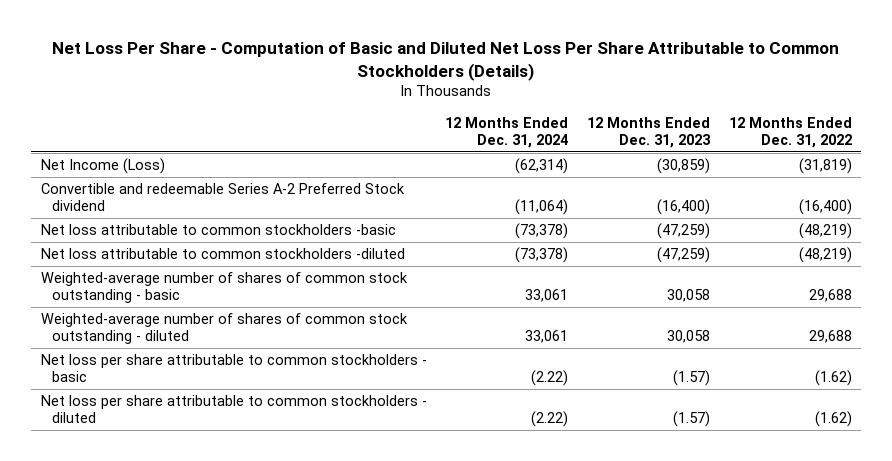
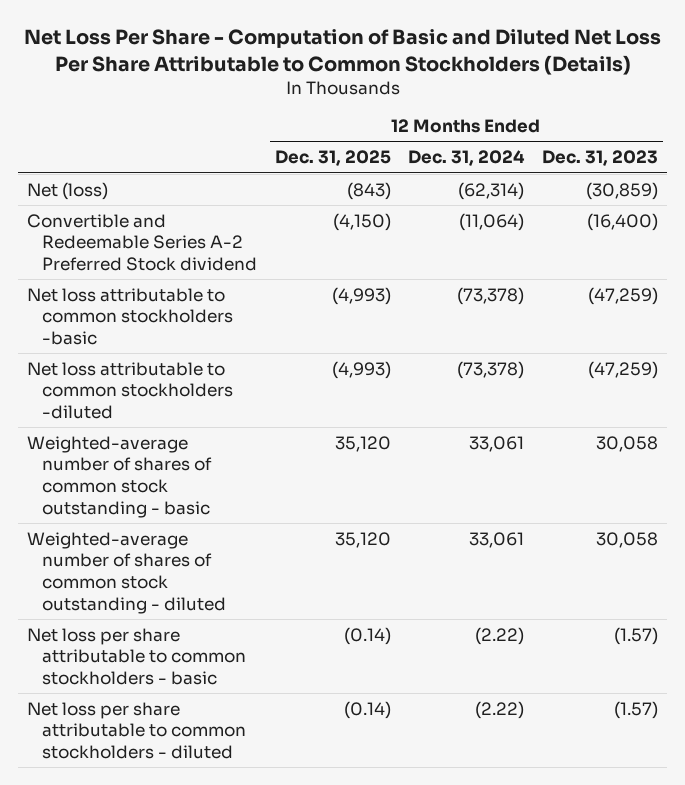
- | 12 Months Ended Dec. 31, 2024 | 12 Months Ended Dec. 31, 2023 | 12 Months Ended Dec. 31, 2022
+ | 12 Months Ended Dec. 31, 2025 | 12 Months Ended Dec. 31, 2024 | 12 Months Ended Dec. 31, 2023
- Net Income (Loss) | (62,314) | (30,859) | (31,819)
- Convertible and redeemable Series A-2 Preferred Stock dividend | (11,064) | (16,400) | (16,400)
+ Net (loss) | (843) | (62,314) | (30,859)
+ Convertible and Redeemable Series A-2 Preferred Stock dividend | (4,150) | (11,064) | (16,400)

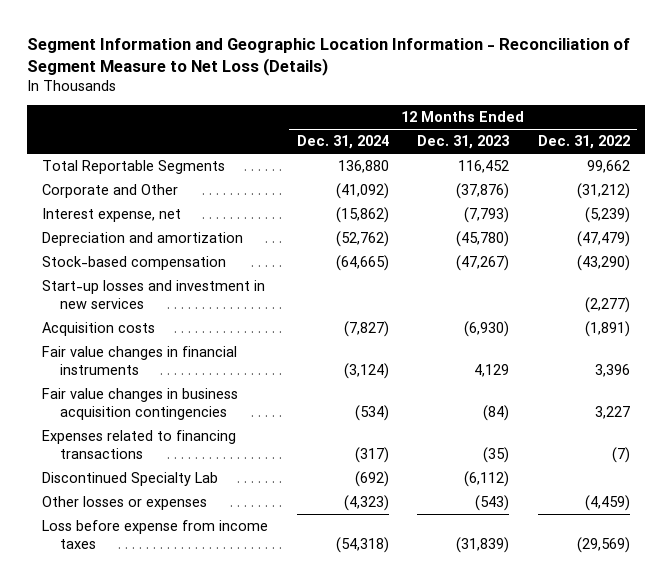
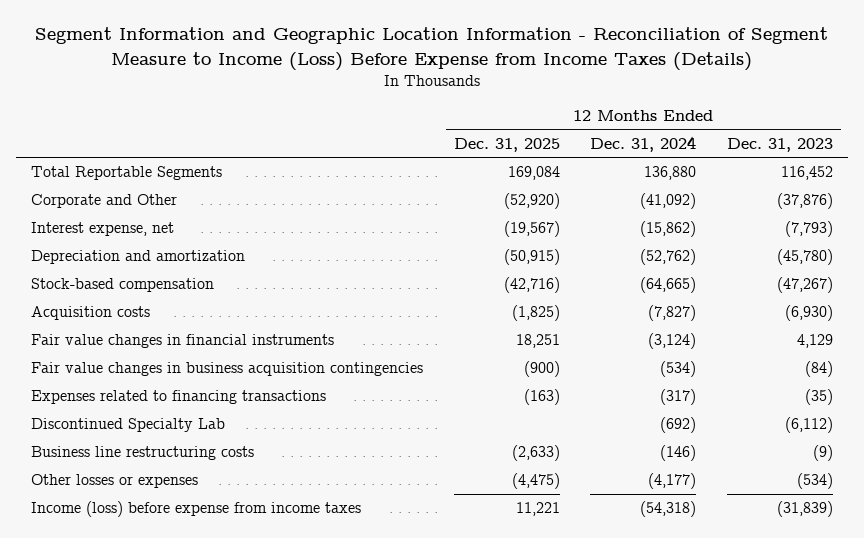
- Segment Information and Geographic Location Information - Reconciliation of Segment Measure to Net Loss (Details)
+ Segment Information and Geographic Location Information - Reconciliation of Segment Measure to Income (Loss) Before Expense from Income Taxes (Details)
- | 12 Months Ended Dec. 31, 2024 | 12 Months Ended Dec. 31, 2023 | 12 Months Ended Dec. 31, 2022
+ | 12 Months Ended Dec. 31, 2025 | 12 Months Ended Dec. 31, 2024 | 12 Months Ended Dec. 31, 2023
- Start-up losses and investment in new services | | | (2,277)
- Other losses or expenses | (4,323) | (543) | (4,459)
- Loss before expense from income taxes | (54,318) | (31,839) | (29,569)
+ Business line restructuring costs | (2,633) | (146) | (9)
+ Other losses or expenses | (4,475) | (4,177) | (534)
+ Income (loss) before expense from income taxes | 11,221 | (54,318) | (31,839)

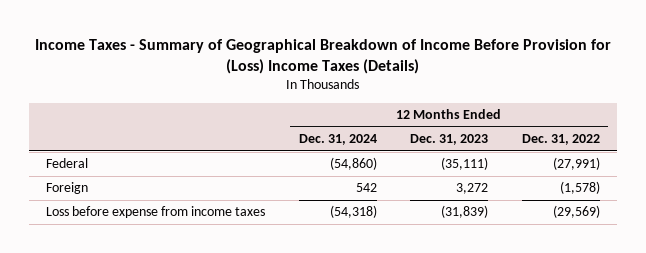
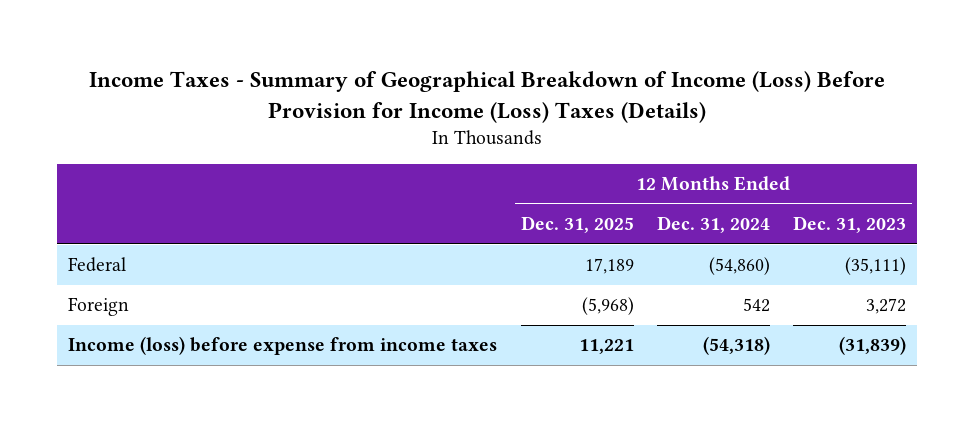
- Income Taxes - Summary of Geographical Breakdown of Income Before Provision for (Loss) Income Taxes (Details)
+ Income Taxes - Summary of Geographical Breakdown of Income (Loss) Before Provision for Income (Loss) Taxes (Details)
- | 12 Months Ended Dec. 31, 2024 | 12 Months Ended Dec. 31, 2023 | 12 Months Ended Dec. 31, 2022
+ | 12 Months Ended Dec. 31, 2025 | 12 Months Ended Dec. 31, 2024 | 12 Months Ended Dec. 31, 2023
- Loss before expense from income taxes | (54,318) | (31,839) | (29,569)
+ Income (loss) before expense from income taxes | 11,221 | (54,318) | (31,839)

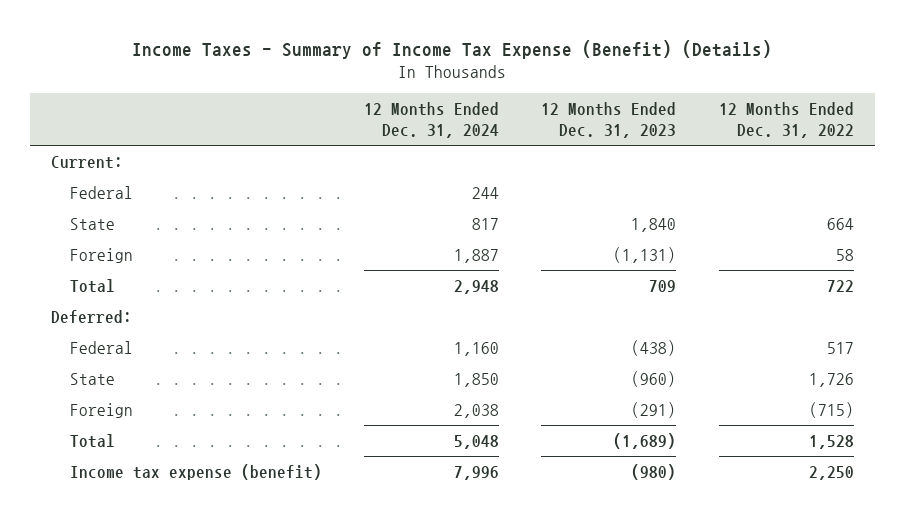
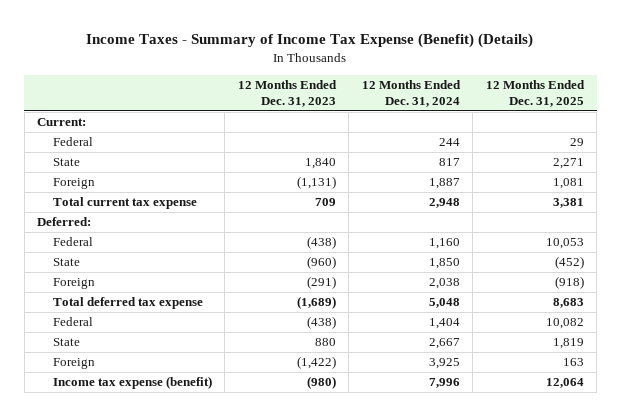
- | 12 Months Ended Dec. 31, 2024 | 12 Months Ended Dec. 31, 2023 | 12 Months Ended Dec. 31, 2022
+ | 12 Months Ended Dec. 31, 2023 | 12 Months Ended Dec. 31, 2024 | 12 Months Ended Dec. 31, 2025
- Total | 2,948 | 709 | 722
+ Total current tax expense | 709 | 2,948 | 3,381
- Total | 5,048 | (1,689) | 1,528
+ Total deferred tax expense | (1,689) | 5,048 | 8,683
+ Federal | (438) | 1,404 | 10,082
+ State | 880 | 2,667 | 1,819
+ Foreign | (1,422) | 3,925 | 163

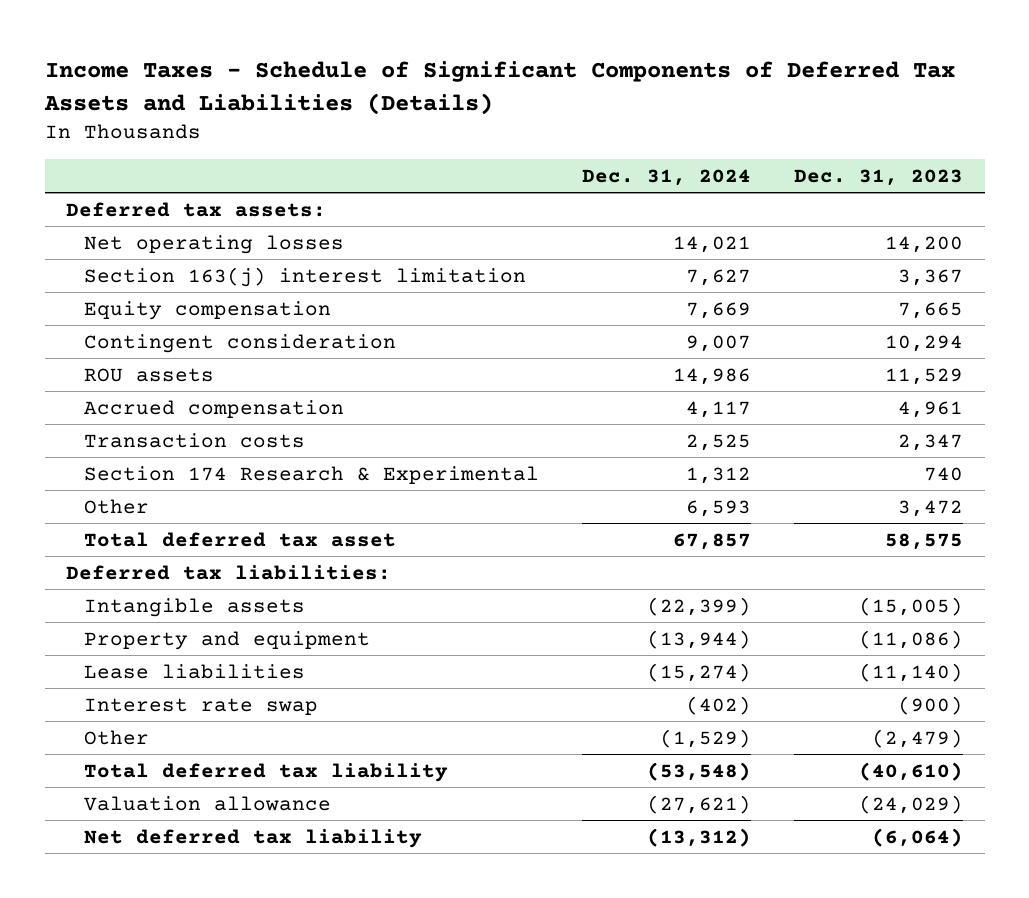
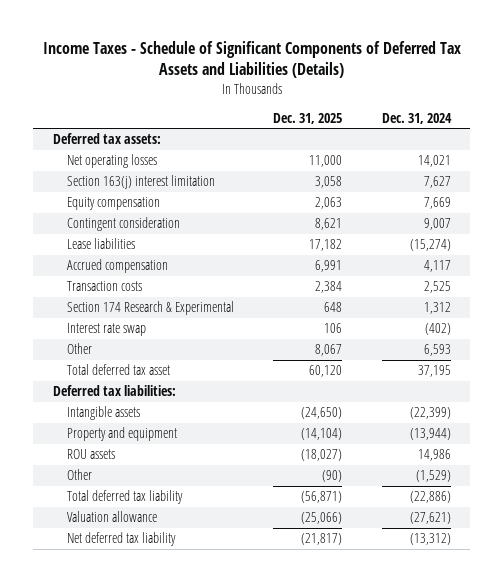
- | Dec. 31, 2024 | Dec. 31, 2023
+ | Dec. 31, 2025 | Dec. 31, 2024
moved up: Lease liabilities | 17,182 | (15,274)
moved up: Interest rate swap | 106 | (402)
- Total deferred tax asset | 67,857 | 58,575
+ Total deferred tax asset | 60,120 | 37,195
moved down: ROU assets | (18,027) | 14,986
- Total deferred tax liability | (53,548) | (40,610)
+ Total deferred tax liability | (56,871) | (22,886)

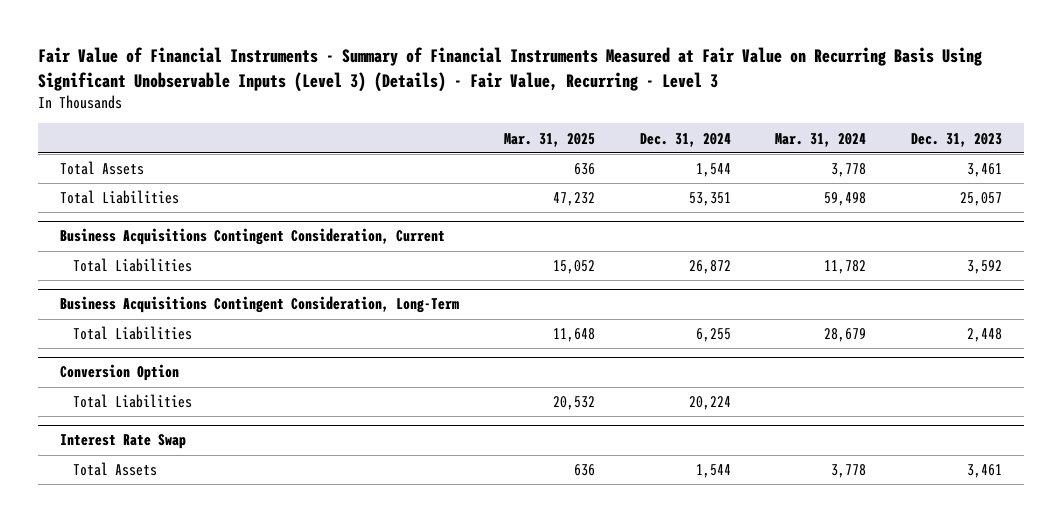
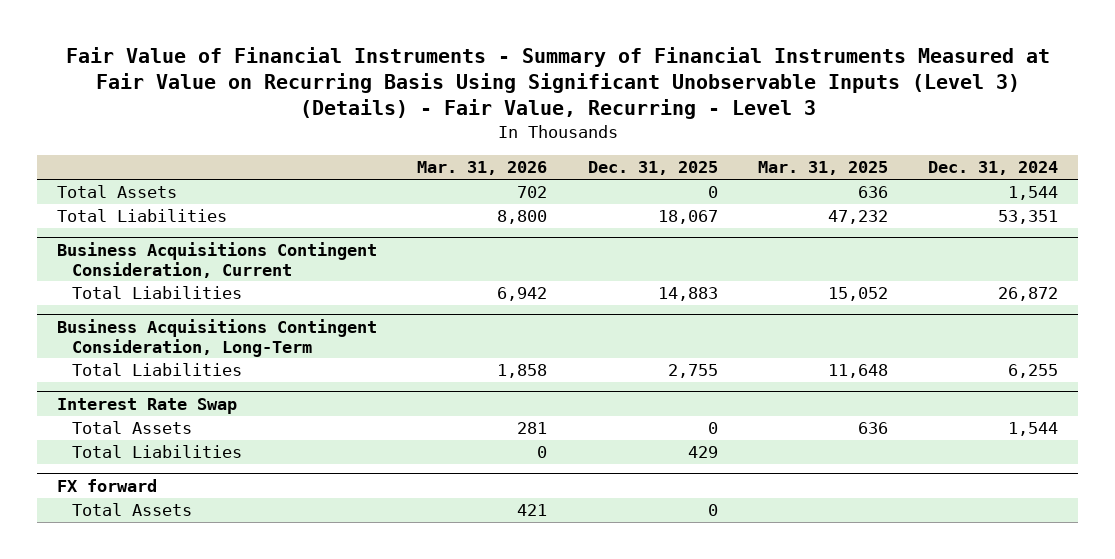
- | Mar. 31, 2025 | Dec. 31, 2024 | Mar. 31, 2024 | Dec. 31, 2023
+ | Mar. 31, 2026 | Dec. 31, 2025 | Mar. 31, 2025 | Dec. 31, 2024
- Conversion Option
- Total Liabilities | 20,532 | 20,224 | |
@ Interest Rate Swap
+ Total Liabilities | 0 | 429 | |
+ FX forward
+ Total Assets | 421 | 0 | |

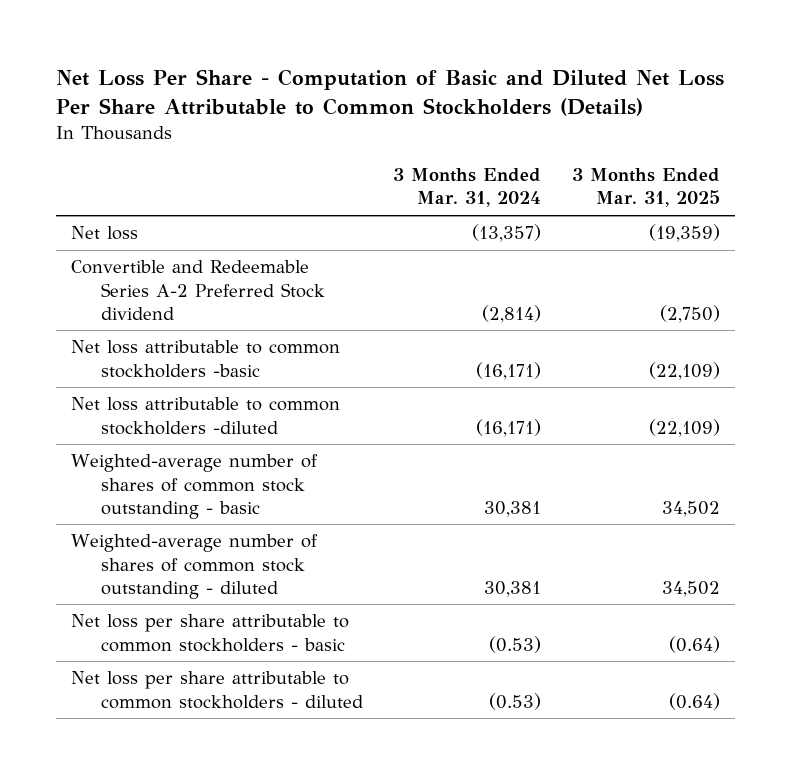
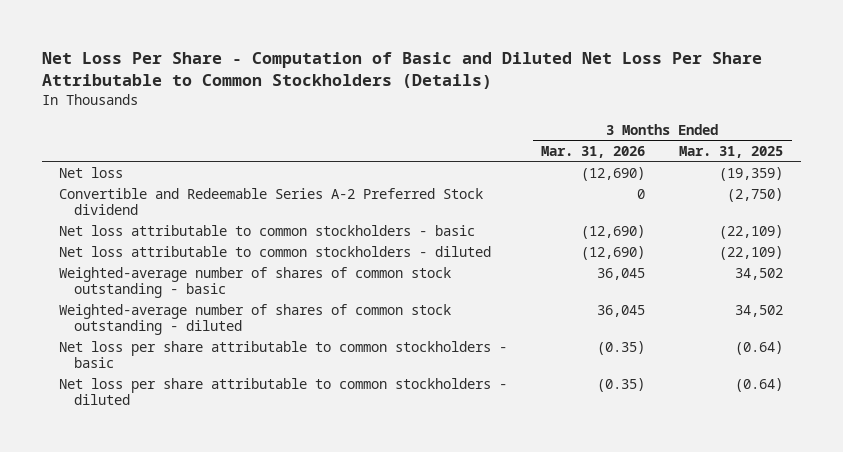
- | 3 Months Ended Mar. 31, 2024 | 3 Months Ended Mar. 31, 2025
+ | 3 Months Ended Mar. 31, 2026 | 3 Months Ended Mar. 31, 2025
- Net loss attributable to common stockholders -basic | (16,171) | (22,109)
- Net loss attributable to common stockholders -diluted | (16,171) | (22,109)
+ Net loss attributable to common stockholders - basic | (12,690) | (22,109)
+ Net loss attributable to common stockholders - diluted | (12,690) | (22,109)

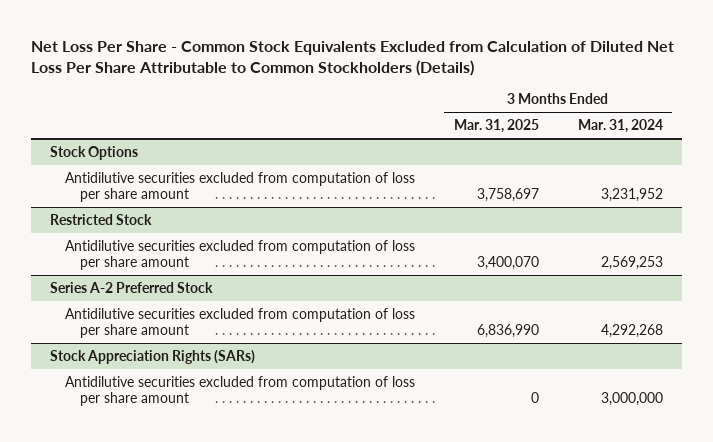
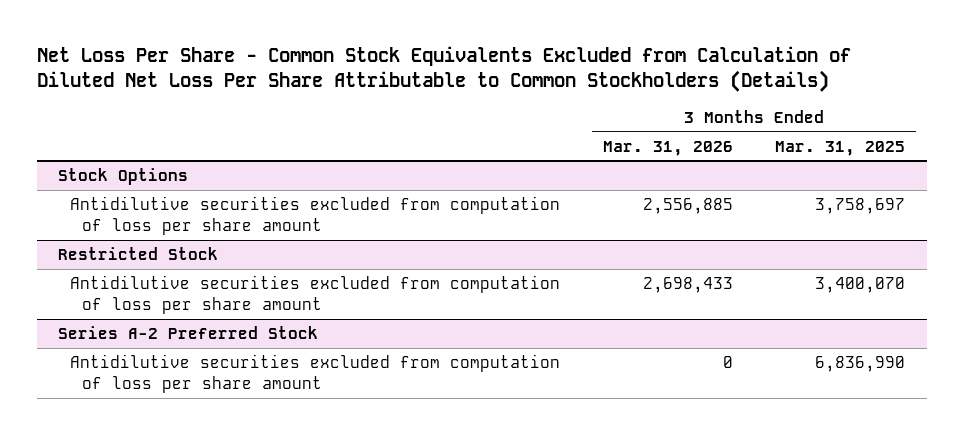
- | 3 Months Ended Mar. 31, 2025 | 3 Months Ended Mar. 31, 2024
+ | 3 Months Ended Mar. 31, 2026 | 3 Months Ended Mar. 31, 2025
- Stock Appreciation Rights (SARs)
- Antidilutive securities excluded from computation of loss per share amount | 0 | 3,000,000

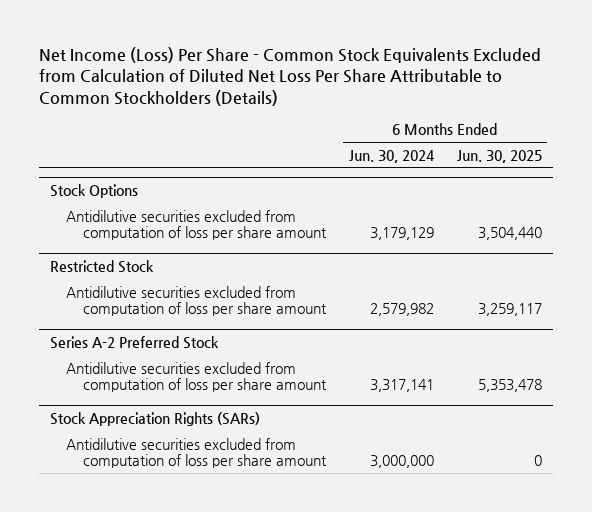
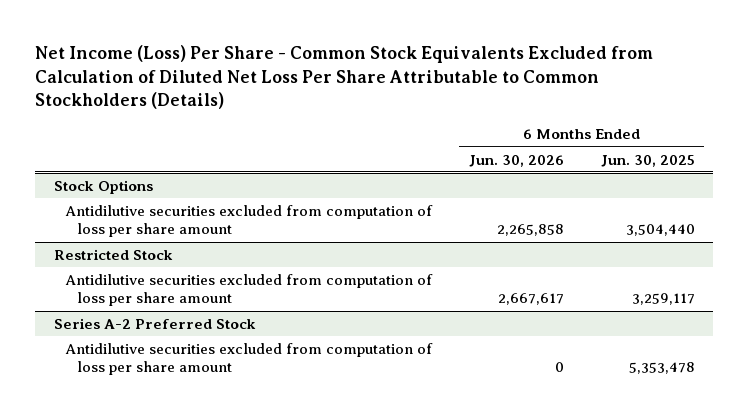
- | 6 Months Ended Jun. 30, 2024 | 6 Months Ended Jun. 30, 2025
+ | 6 Months Ended Jun. 30, 2026 | 6 Months Ended Jun. 30, 2025
- Stock Appreciation Rights (SARs)
- Antidilutive securities excluded from computation of loss per share amount | 3,000,000 | 0

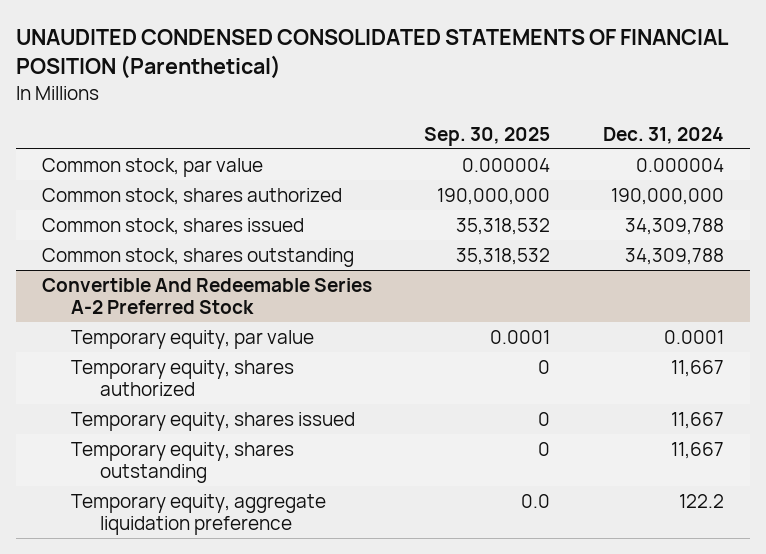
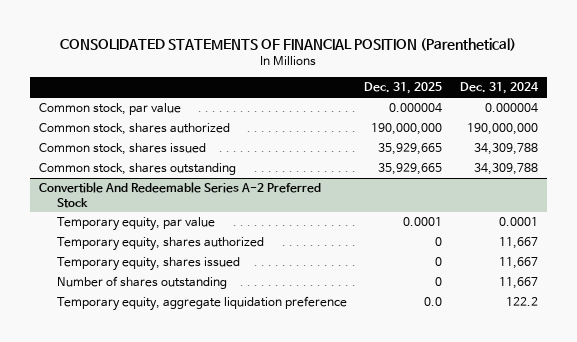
- UNAUDITED CONDENSED CONSOLIDATED STATEMENTS OF FINANCIAL POSITION (Parenthetical)
+ CONSOLIDATED STATEMENTS OF FINANCIAL POSITION (Parenthetical)
- | Sep. 30, 2025 | Dec. 31, 2024
+ | Dec. 31, 2025 | Dec. 31, 2024
@ Convertible And Redeemable Series A-2 Preferred Stock
- Temporary equity, shares outstanding | 0 | 11,667
+ Number of shares outstanding | 0 | 11,667

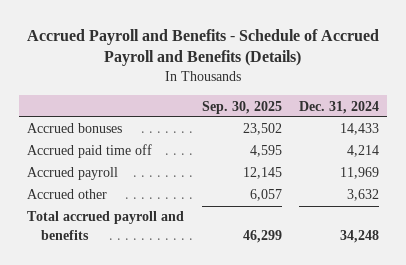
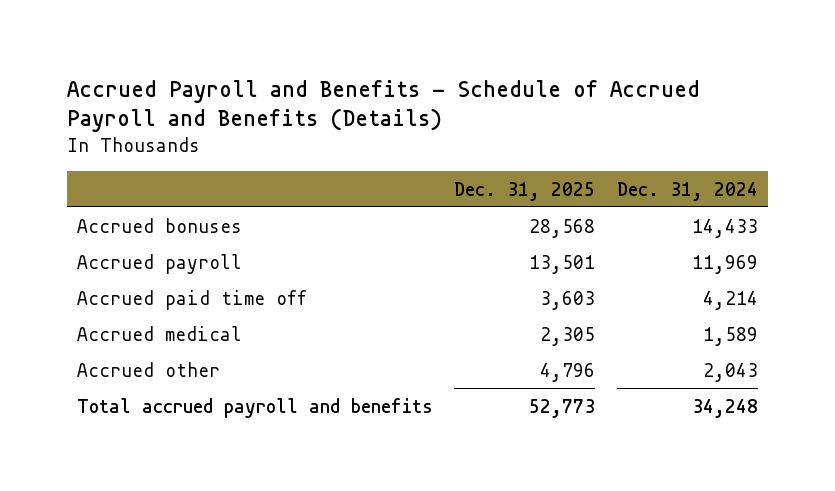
- | Sep. 30, 2025 | Dec. 31, 2024
+ | Dec. 31, 2025 | Dec. 31, 2024
- Accrued other | 6,057 | 3,632
moved down: Accrued paid time off | 3,603 | 4,214
+ Accrued medical | 2,305 | 1,589
+ Accrued other | 4,796 | 2,043

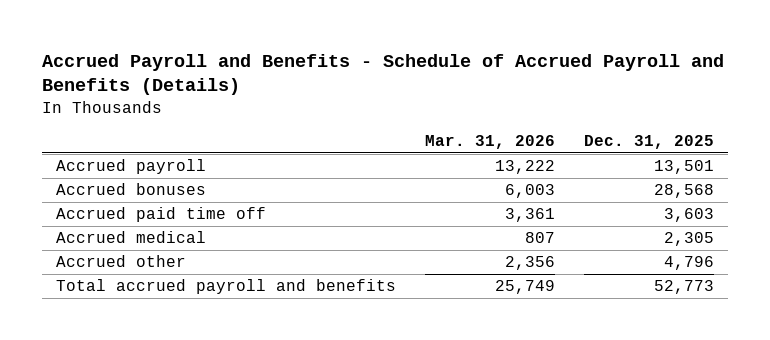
- | Dec. 31, 2025 | Dec. 31, 2024
+ | Mar. 31, 2026 | Dec. 31, 2025
moved down: Accrued bonuses | 6,003 | 28,568

